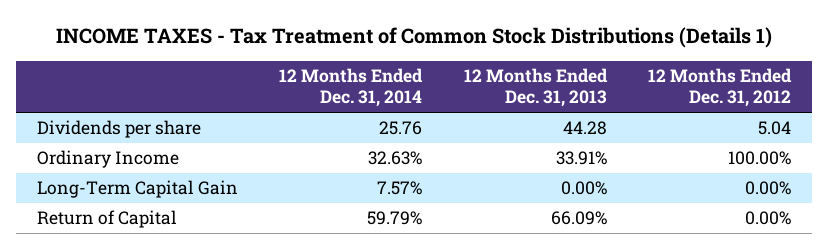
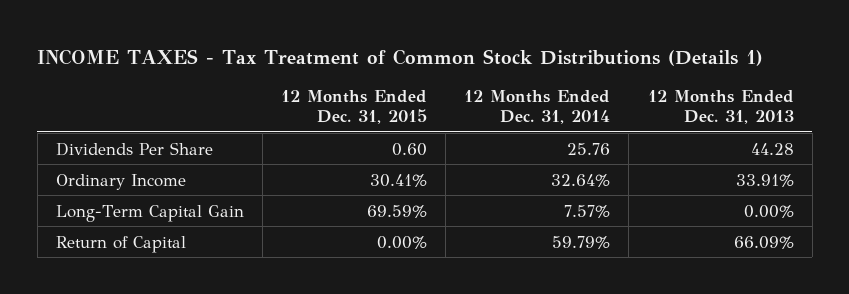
- | 12 Months Ended Dec. 31, 2014 | 12 Months Ended Dec. 31, 2013 | 12 Months Ended Dec. 31, 2012
+ | 12 Months Ended Dec. 31, 2015 | 12 Months Ended Dec. 31, 2014 | 12 Months Ended Dec. 31, 2013
- Dividends per share | 25.76 | 44.28 | 5.04
- Ordinary Income | 32.63% | 33.91% | 100.00%
+ Dividends Per Share | 0.60 | 25.76 | 44.28
+ Ordinary Income | 30.41% | 32.64% | 33.91%

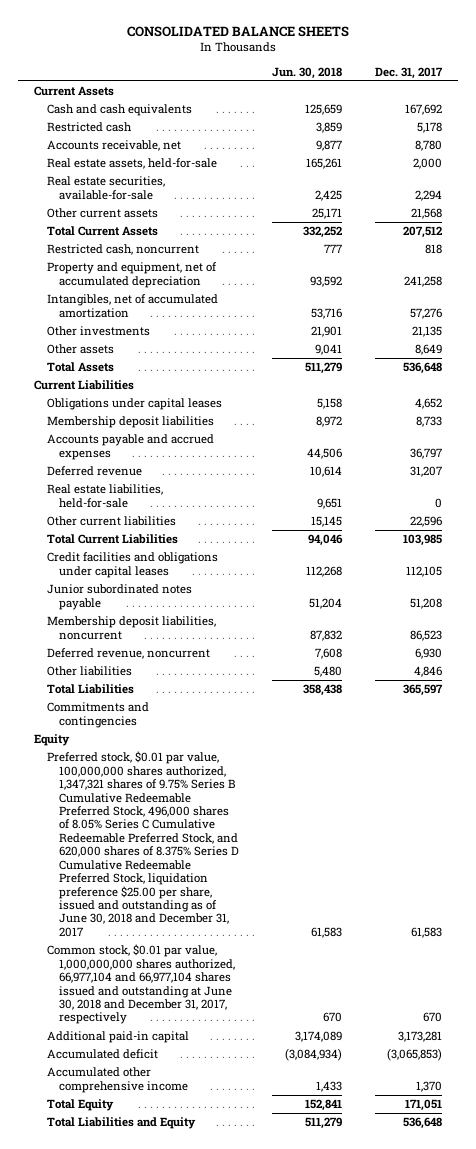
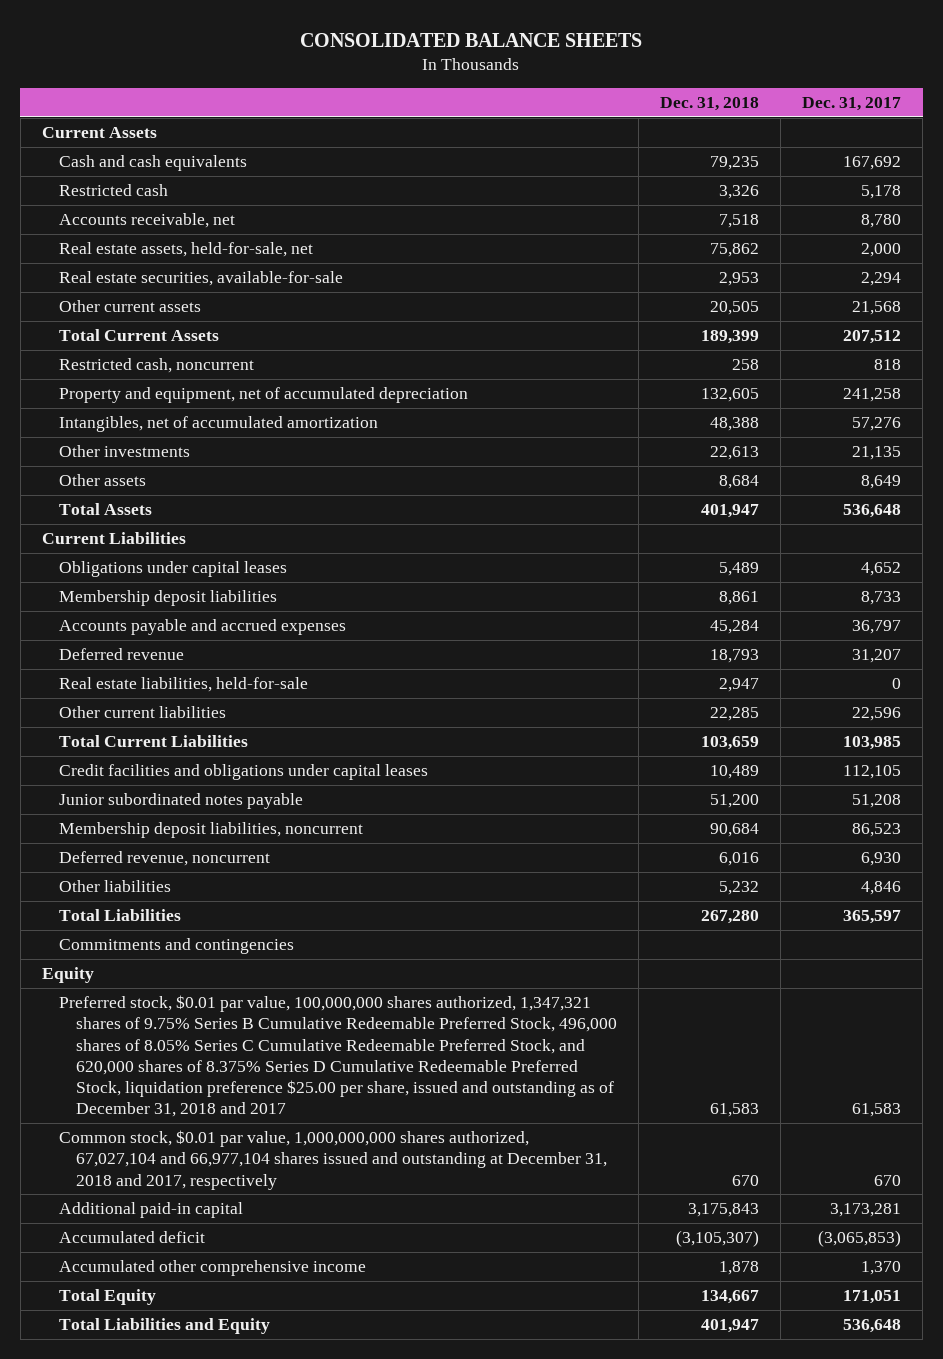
- | Jun. 30, 2018 | Dec. 31, 2017
+ | Dec. 31, 2018 | Dec. 31, 2017
- Real estate assets, held-for-sale | 165,261 | 2,000
+ Real estate assets, held-for-sale, net | 75,862 | 2,000
- Preferred stock, $0.01 par value, 100,000,000 shares authorized, 1,347,321 shares of 9.75% Series B Cumulative Redeemable Preferred Stock, 496,000 shares of 8.05% Series C Cumulative Redeemable Preferred Stock, and 620,000 shares of 8.375% Series D Cumulative Redeemable Preferred Stock, liquidation preference $25.00 per share, issued and outstanding as of June 30, 2018 and December 31, 2017 | 61,583 | 61,583
- Common stock, $0.01 par value, 1,000,000,000 shares authorized, 66,977,104 and 66,977,104 shares issued and outstanding at June 30, 2018 and December 31, 2017, respectively | 670 | 670
+ Preferred stock, $0.01 par value, 100,000,000 shares authorized, 1,347,321 shares of 9.75% Series B Cumulative Redeemable Preferred Stock, 496,000 shares of 8.05% Series C Cumulative Redeemable Preferred Stock, and 620,000 shares of 8.375% Series D Cumulative Redeemable Preferred Stock, liquidation preference $25.00 per share, issued and outstanding as of December 31, 2018 and 2017 | 61,583 | 61,583
+ Common stock, $0.01 par value, 1,000,000,000 shares authorized, 67,027,104 and 66,977,104 shares issued and outstanding at December 31, 2018 and 2017, respectively | 670 | 670

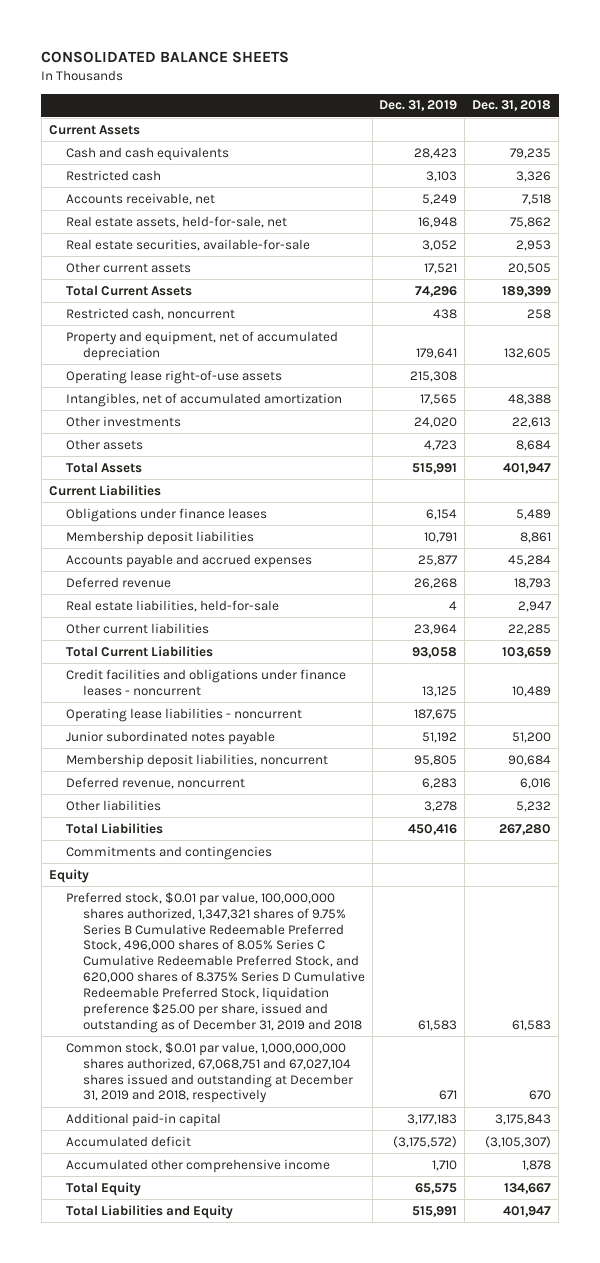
- | Dec. 31, 2018 | Dec. 31, 2017
+ | Dec. 31, 2019 | Dec. 31, 2018
+ Operating lease right-of-use assets | 215,308 |
- Obligations under capital leases | 5,489 | 4,652
+ Obligations under finance leases | 6,154 | 5,489
- Credit facilities and obligations under capital leases | 10,489 | 112,105
+ Credit facilities and obligations under finance leases - noncurrent | 13,125 | 10,489
+ Operating lease liabilities - noncurrent | 187,675 |
- Preferred stock, $0.01 par value, 100,000,000 shares authorized, 1,347,321 shares of 9.75% Series B Cumulative Redeemable Preferred Stock, 496,000 shares of 8.05% Series C Cumulative Redeemable Preferred Stock, and 620,000 shares of 8.375% Series D Cumulative Redeemable Preferred Stock, liquidation preference $25.00 per share, issued and outstanding as of December 31, 2018 and 2017 | 61,583 | 61,583
- Common stock, $0.01 par value, 1,000,000,000 shares authorized, 67,027,104 and 66,977,104 shares issued and outstanding at December 31, 2018 and 2017, respectively | 670 | 670
+ Preferred stock, $0.01 par value, 100,000,000 shares authorized, 1,347,321 shares of 9.75% Series B Cumulative Redeemable Preferred Stock, 496,000 shares of 8.05% Series C Cumulative Redeemable Preferred Stock, and 620,000 shares of 8.375% Series D Cumulative Redeemable Preferred Stock, liquidation preference $25.00 per share, issued and outstanding as of December 31, 2019 and 2018 | 61,583 | 61,583
+ Common stock, $0.01 par value, 1,000,000,000 shares authorized, 67,068,751 and 67,027,104 shares issued and outstanding at December 31, 2019 and 2018, respectively | 671 | 670

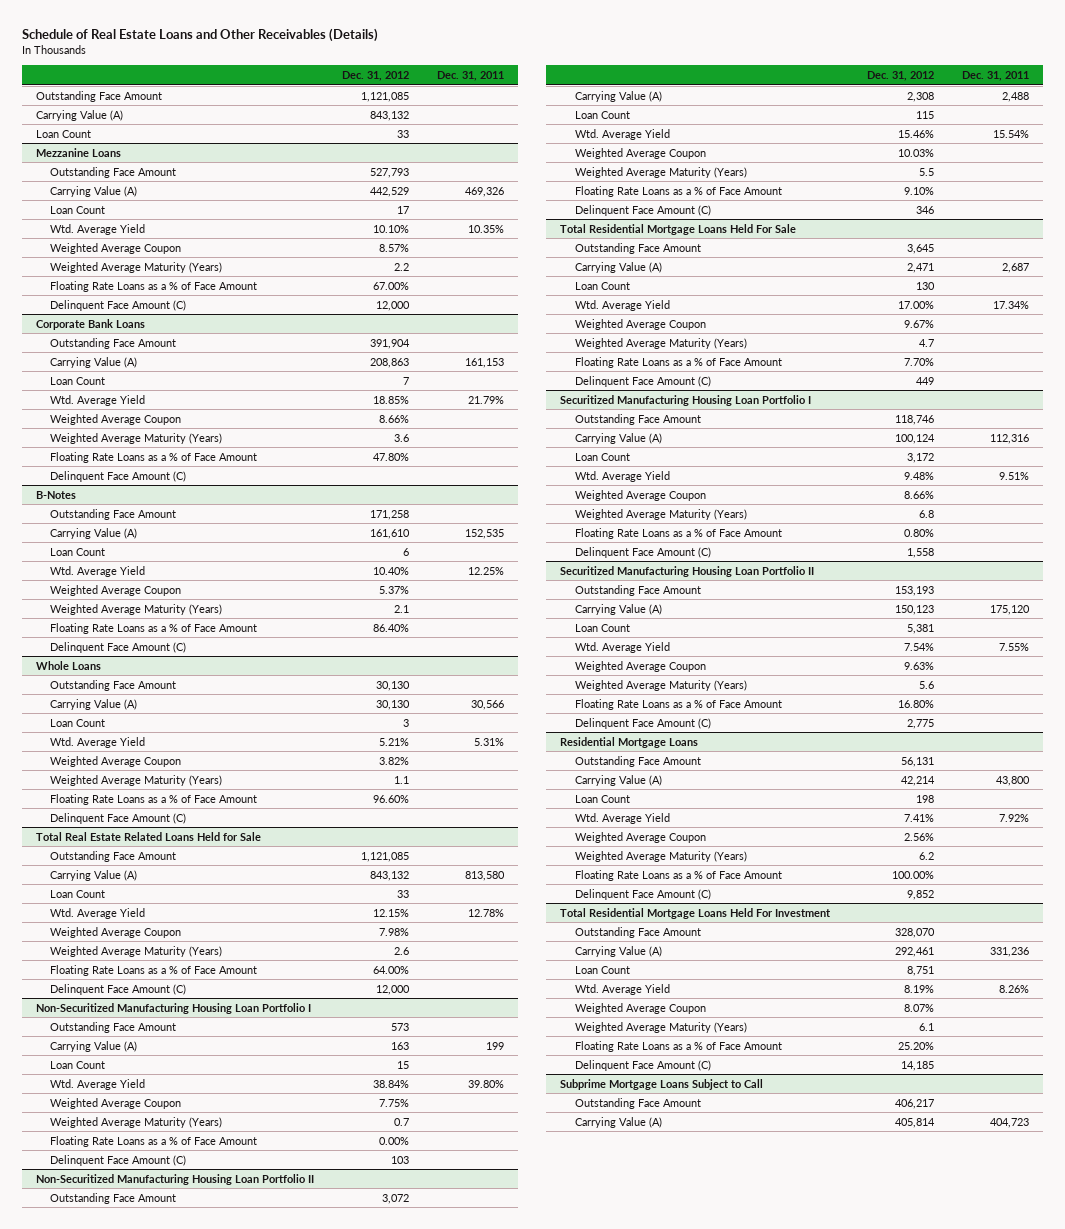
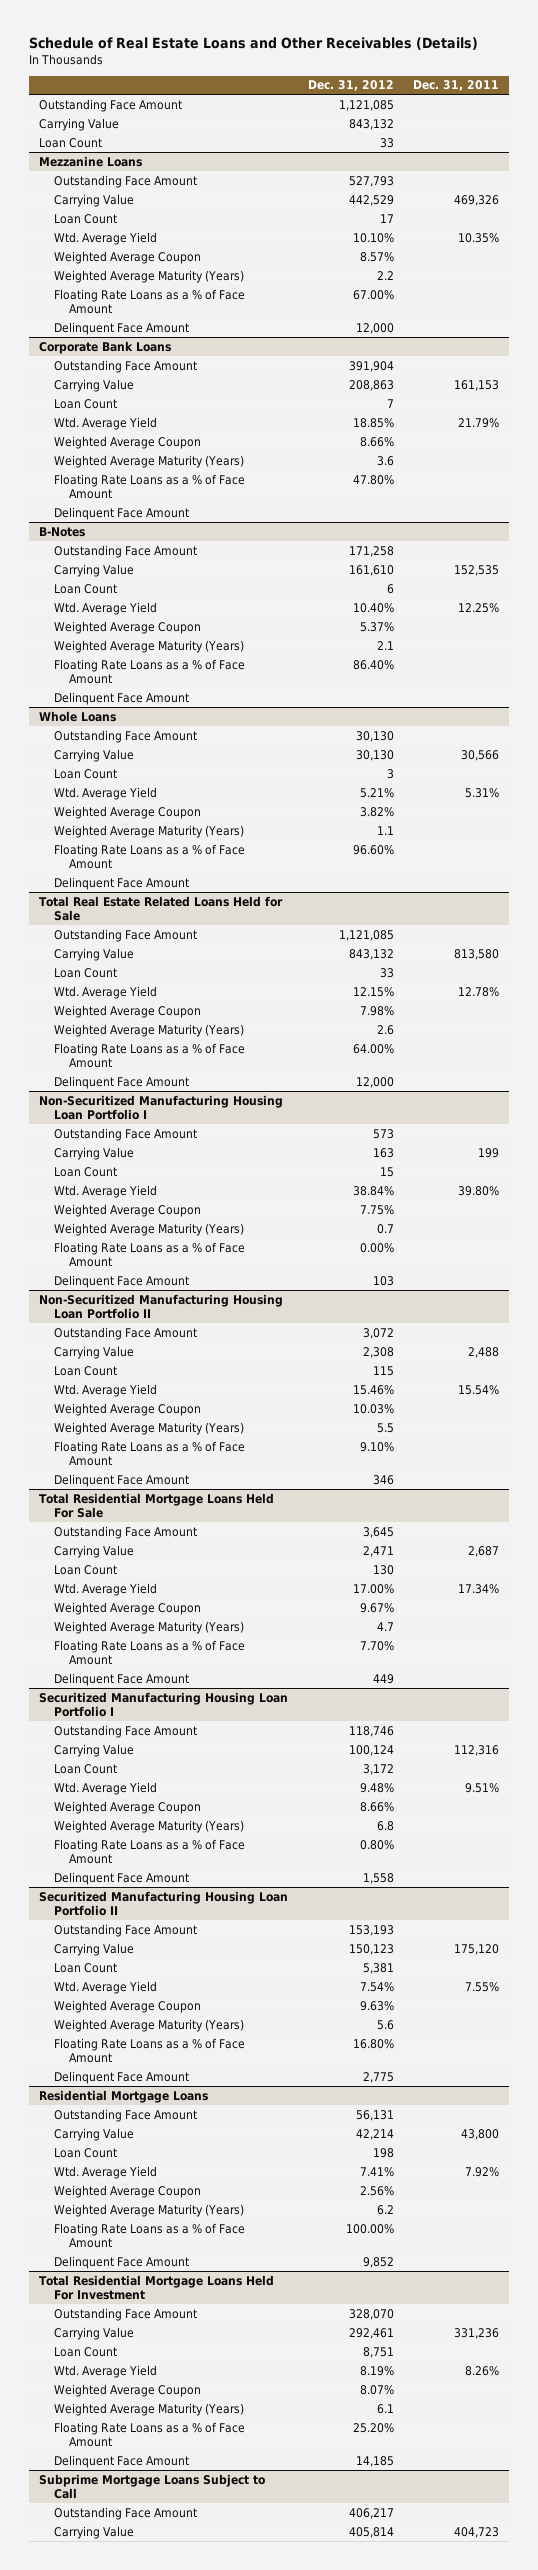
- Carrying Value (A) | 843,132 |
+ Carrying Value | 843,132 |
@ Mezzanine Loans
- Carrying Value (A) | 442,529 | 469,326
+ Carrying Value | 442,529 | 469,326
- Delinquent Face Amount (C) | 12,000 |
+ Delinquent Face Amount | 12,000 |
@ Corporate Bank Loans
- Carrying Value (A) | 208,863 | 161,153
+ Carrying Value | 208,863 | 161,153
- Delinquent Face Amount (C)
+ Delinquent Face Amount
@ B-Notes
- Carrying Value (A) | 161,610 | 152,535
+ Carrying Value | 161,610 | 152,535
- Delinquent Face Amount (C)
+ Delinquent Face Amount
@ Whole Loans
- Carrying Value (A) | 30,130 | 30,566
+ Carrying Value | 30,130 | 30,566
- Delinquent Face Amount (C)
+ Delinquent Face Amount
@ Total Real Estate Related Loans Held for Sale
- Carrying Value (A) | 843,132 | 813,580
+ Carrying Value | 843,132 | 813,580
- Delinquent Face Amount (C) | 12,000 |
+ Delinquent Face Amount | 12,000 |
@ Non-Securitized Manufacturing Housing Loan Portfolio I
- Carrying Value (A) | 163 | 199
+ Carrying Value | 163 | 199
- Delinquent Face Amount (C) | 103 |
+ Delinquent Face Amount | 103 |
@ Non-Securitized Manufacturing Housing Loan Portfolio II
- Carrying Value (A) | 2,308 | 2,488
+ Carrying Value | 2,308 | 2,488
- Delinquent Face Amount (C) | 346 |
+ Delinquent Face Amount | 346 |
@ Total Residential Mortgage Loans Held For Sale
- Carrying Value (A) | 2,471 | 2,687
+ Carrying Value | 2,471 | 2,687
- Delinquent Face Amount (C) | 449 |
+ Delinquent Face Amount | 449 |
@ Securitized Manufacturing Housing Loan Portfolio I
- Carrying Value (A) | 100,124 | 112,316
+ Carrying Value | 100,124 | 112,316
- Delinquent Face Amount (C) | 1,558 |
+ Delinquent Face Amount | 1,558 |
@ Securitized Manufacturing Housing Loan Portfolio II
- Carrying Value (A) | 150,123 | 175,120
+ Carrying Value | 150,123 | 175,120
- Delinquent Face Amount (C) | 2,775 |
+ Delinquent Face Amount | 2,775 |
@ Residential Mortgage Loans
- Carrying Value (A) | 42,214 | 43,800
+ Carrying Value | 42,214 | 43,800
- Delinquent Face Amount (C) | 9,852 |
+ Delinquent Face Amount | 9,852 |
@ Total Residential Mortgage Loans Held For Investment
- Carrying Value (A) | 292,461 | 331,236
+ Carrying Value | 292,461 | 331,236
- Delinquent Face Amount (C) | 14,185 |
+ Delinquent Face Amount | 14,185 |
@ Subprime Mortgage Loans Subject to Call
- Carrying Value (A) | 405,814 | 404,723
+ Carrying Value | 405,814 | 404,723

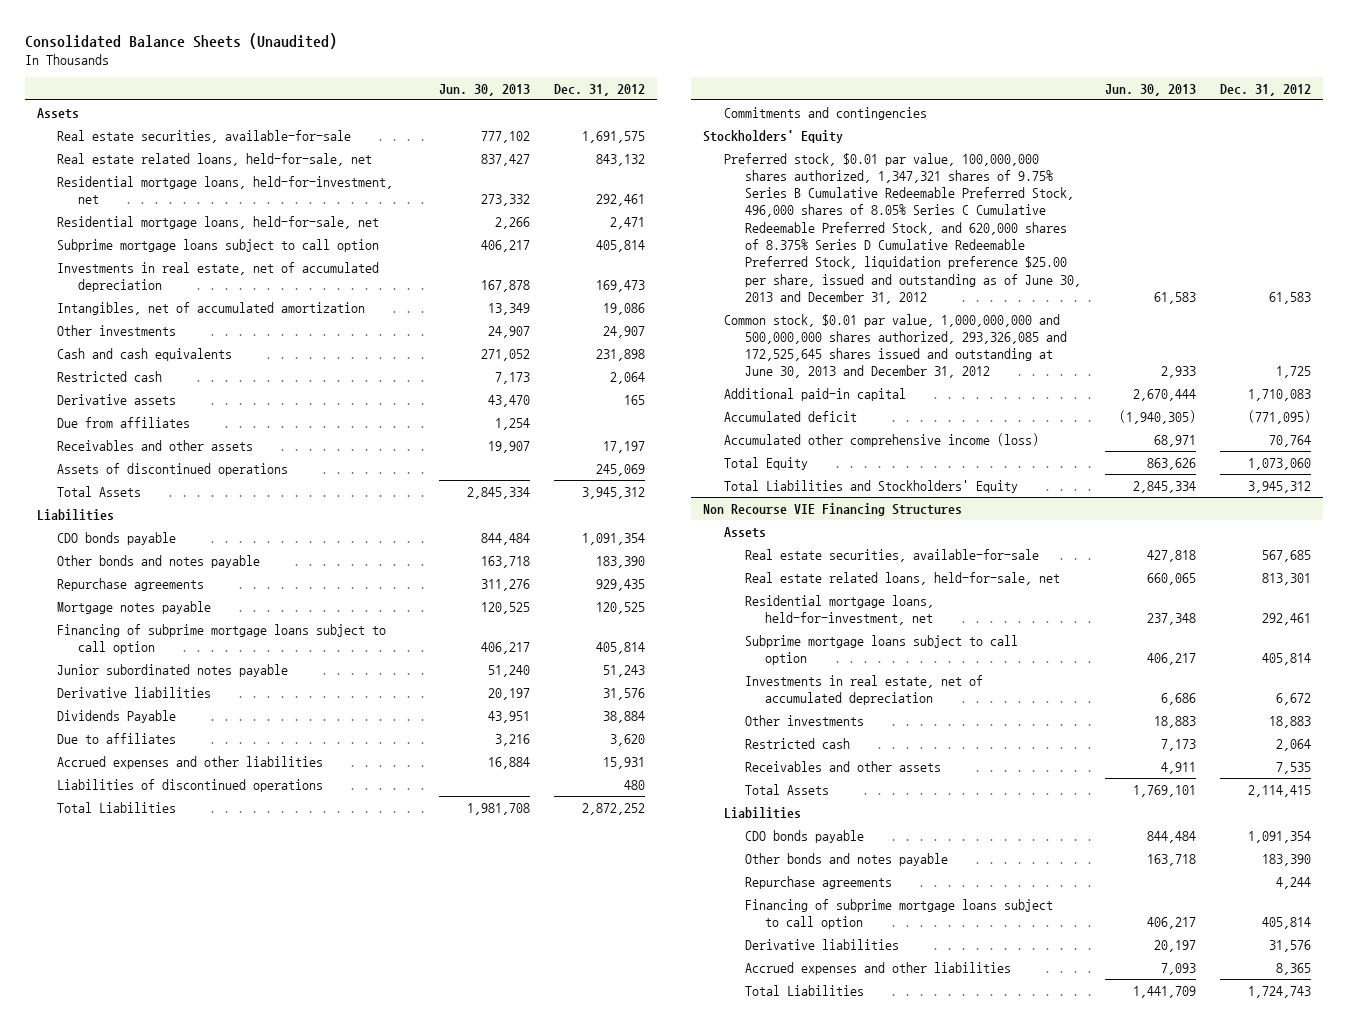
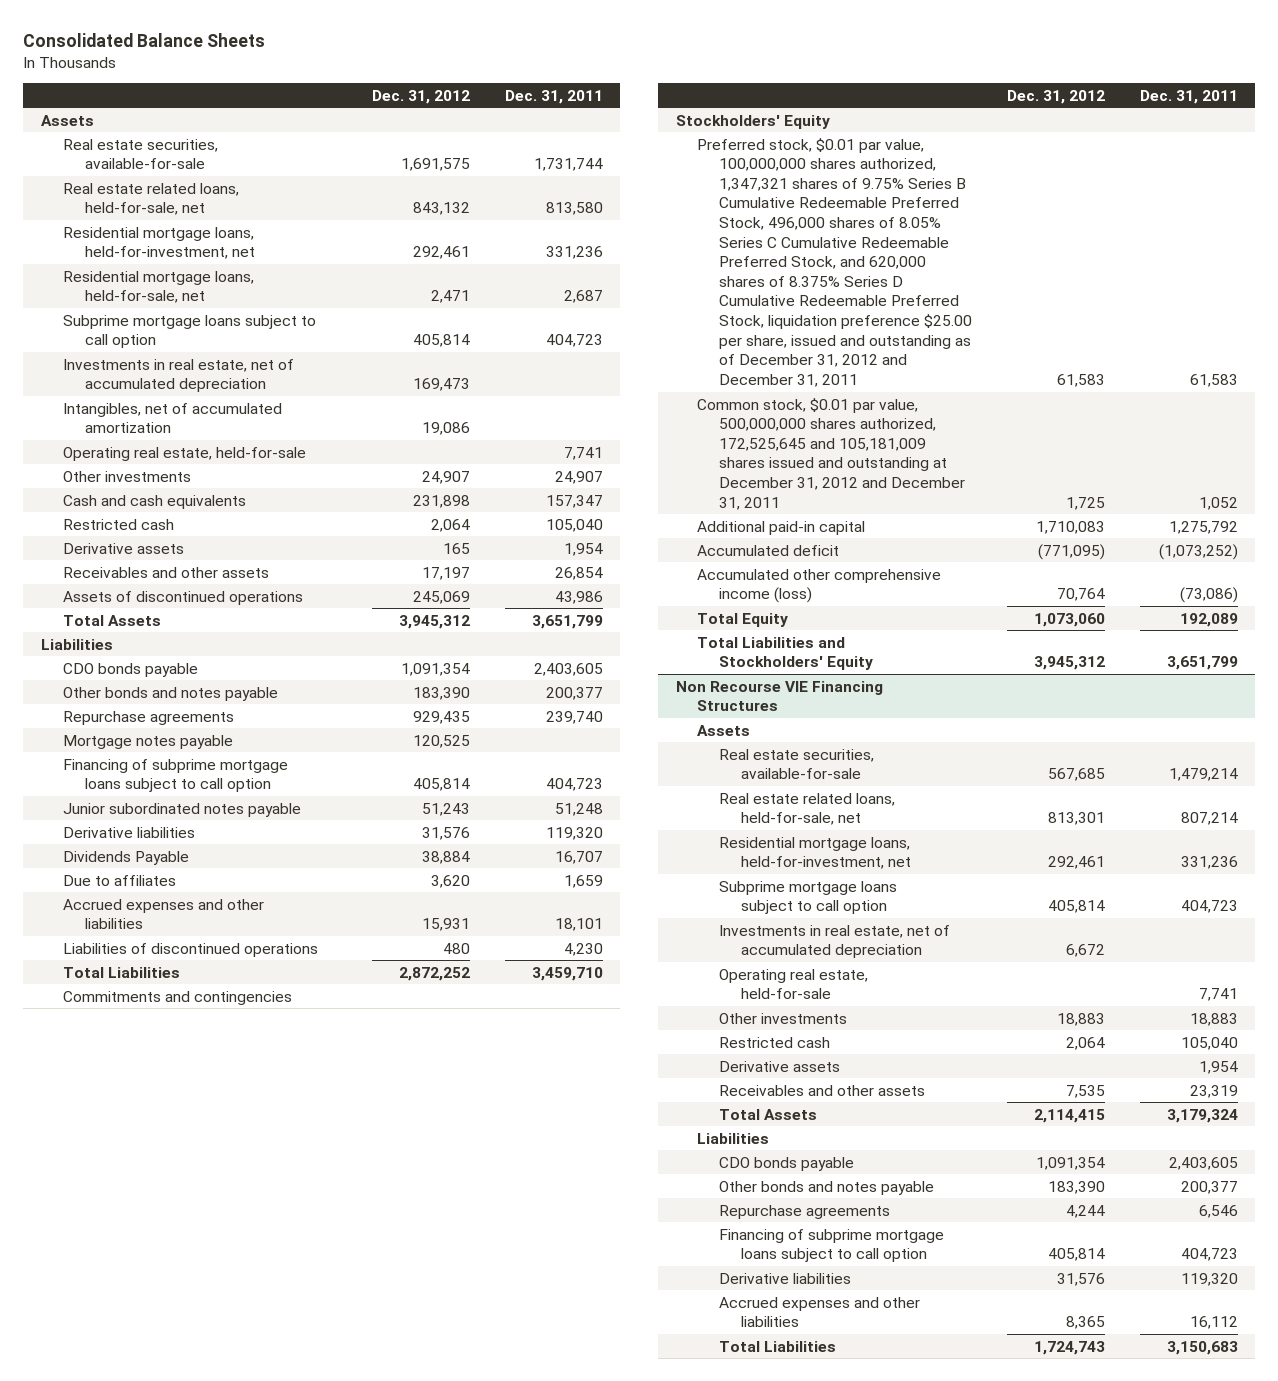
- Consolidated Balance Sheets (Unaudited)
+ Consolidated Balance Sheets
- | Jun. 30, 2013 | Dec. 31, 2012
+ | Dec. 31, 2012 | Dec. 31, 2011
+ Operating real estate, held-for-sale | | 7,741
- Due from affiliates | 1,254 |
- Preferred stock, $0.01 par value, 100,000,000 shares authorized, 1,347,321 shares of 9.75% Series B Cumulative Redeemable Preferred Stock, 496,000 shares of 8.05% Series C Cumulative Redeemable Preferred Stock, and 620,000 shares of 8.375% Series D Cumulative Redeemable Preferred Stock, liquidation preference $25.00 per share, issued and outstanding as of June 30, 2013 and December 31, 2012 | 61,583 | 61,583
- Common stock, $0.01 par value, 1,000,000,000 and 500,000,000 shares authorized, 293,326,085 and 172,525,645 shares issued and outstanding at June 30, 2013 and December 31, 2012 | 2,933 | 1,725
+ Preferred stock, $0.01 par value, 100,000,000 shares authorized, 1,347,321 shares of 9.75% Series B Cumulative Redeemable Preferred Stock, 496,000 shares of 8.05% Series C Cumulative Redeemable Preferred Stock, and 620,000 shares of 8.375% Series D Cumulative Redeemable Preferred Stock, liquidation preference $25.00 per share, issued and outstanding as of December 31, 2012 and December 31, 2011 | 61,583 | 61,583
+ Common stock, $0.01 par value, 500,000,000 shares authorized, 172,525,645 and 105,181,009 shares issued and outstanding at December 31, 2012 and December 31, 2011 | 1,725 | 1,052
@ Non Recourse VIE Financing Structures
+ Operating real estate, held-for-sale | | 7,741
+ Derivative assets | | 1,954

